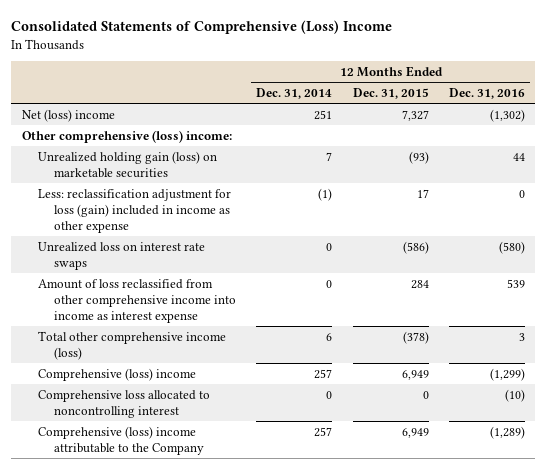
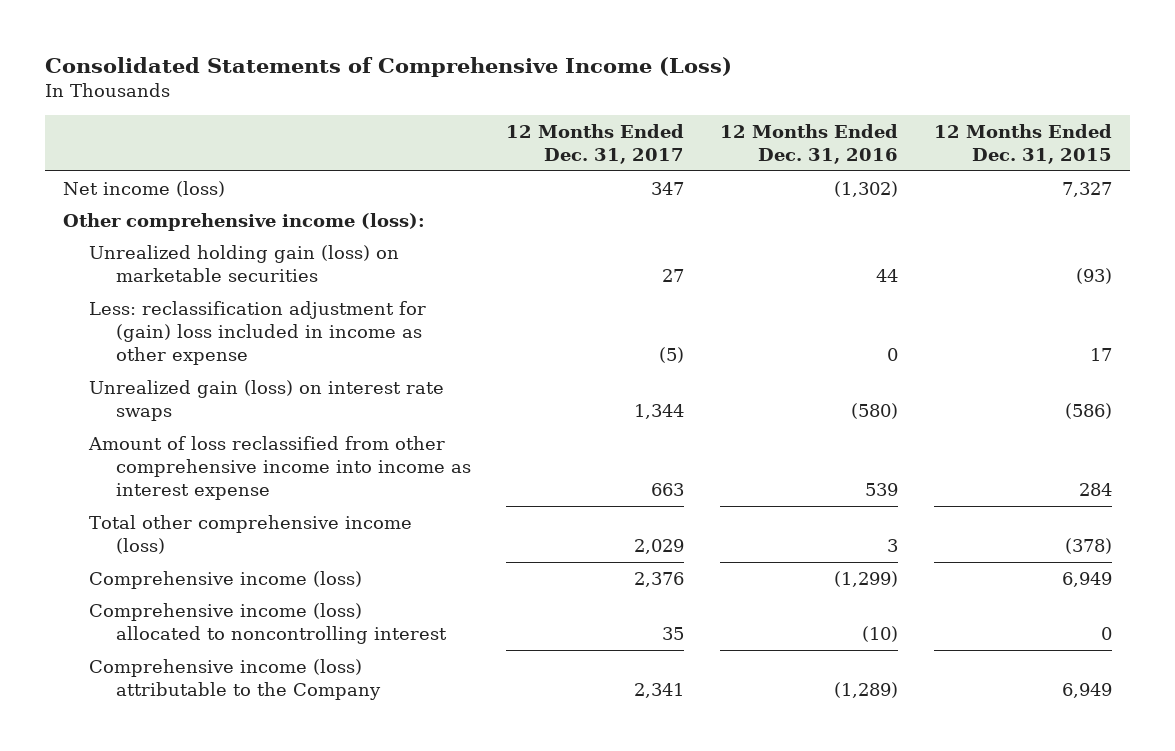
- Consolidated Statements of Comprehensive (Loss) Income
+ Consolidated Statements of Comprehensive Income (Loss)
- | 12 Months Ended Dec. 31, 2014 | 12 Months Ended Dec. 31, 2015 | 12 Months Ended Dec. 31, 2016
+ | 12 Months Ended Dec. 31, 2017 | 12 Months Ended Dec. 31, 2016 | 12 Months Ended Dec. 31, 2015
- Net (loss) income | 251 | 7,327 | (1,302)
- Other comprehensive (loss) income:
+ Net income (loss) | 347 | (1,302) | 7,327
+ Other comprehensive income (loss):
- Less: reclassification adjustment for loss (gain) included in income as other expense | (1) | 17 | 0
- Unrealized loss on interest rate swaps | 0 | (586) | (580)
+ Less: reclassification adjustment for (gain) loss included in income as other expense | (5) | 0 | 17
+ Unrealized gain (loss) on interest rate swaps | 1,344 | (580) | (586)
- Comprehensive (loss) income | 257 | 6,949 | (1,299)
- Comprehensive loss allocated to noncontrolling interest | 0 | 0 | (10)
- Comprehensive (loss) income attributable to the Company | 257 | 6,949 | (1,289)
+ Comprehensive income (loss) | 2,376 | (1,299) | 6,949
+ Comprehensive income (loss) allocated to noncontrolling interest | 35 | (10) | 0
+ Comprehensive income (loss) attributable to the Company | 2,341 | (1,289) | 6,949

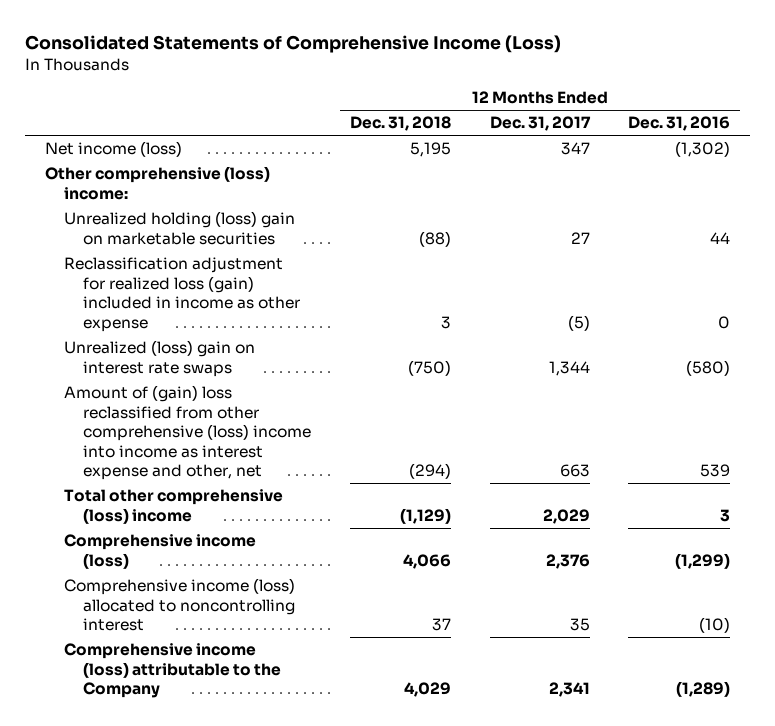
- | 12 Months Ended Dec. 31, 2017 | 12 Months Ended Dec. 31, 2016 | 12 Months Ended Dec. 31, 2015
+ | 12 Months Ended Dec. 31, 2018 | 12 Months Ended Dec. 31, 2017 | 12 Months Ended Dec. 31, 2016
- Other comprehensive income (loss):
- Unrealized holding gain (loss) on marketable securities | 27 | 44 | (93)
- Less: reclassification adjustment for (gain) loss included in income as other expense | (5) | 0 | 17
- Unrealized gain (loss) on interest rate swaps | 1,344 | (580) | (586)
- Amount of loss reclassified from other comprehensive income into income as interest expense | 663 | 539 | 284
- Total other comprehensive income (loss) | 2,029 | 3 | (378)
+ Other comprehensive (loss) income:
+ Unrealized holding (loss) gain on marketable securities | (88) | 27 | 44
+ Reclassification adjustment for realized loss (gain) included in income as other expense | 3 | (5) | 0
+ Unrealized (loss) gain on interest rate swaps | (750) | 1,344 | (580)
+ Amount of (gain) loss reclassified from other comprehensive (loss) income into income as interest expense and other, net | (294) | 663 | 539
+ Total other comprehensive (loss) income | (1,129) | 2,029 | 3

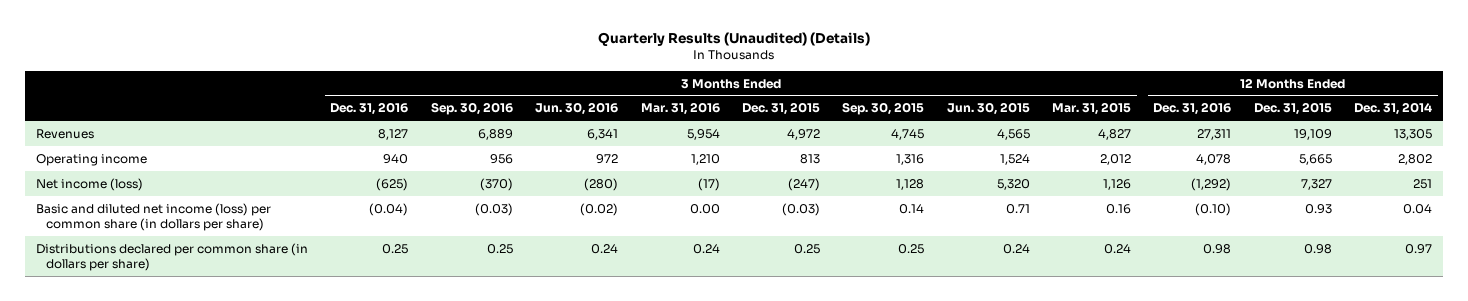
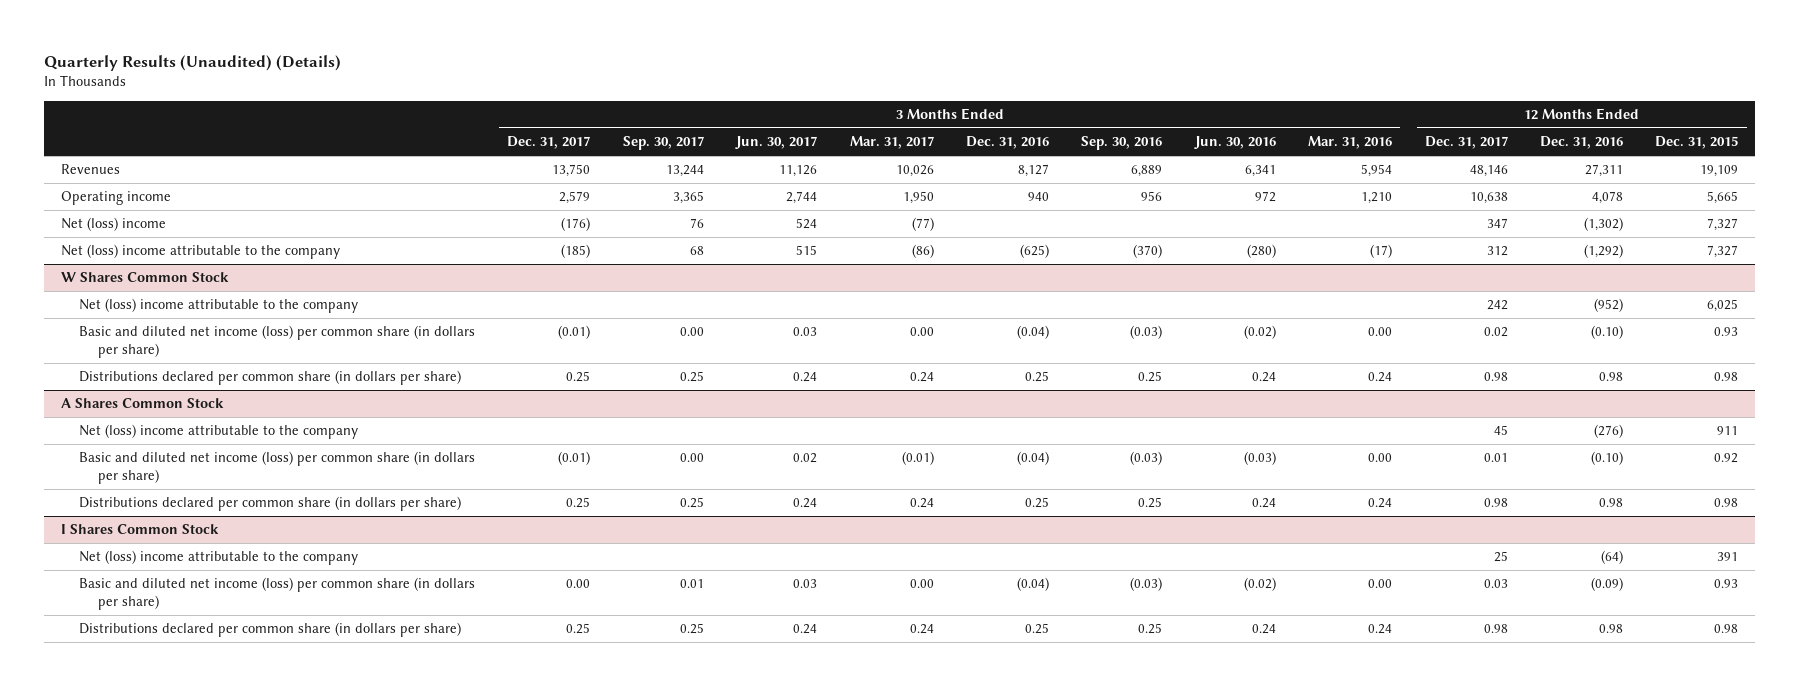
- | 3 Months Ended Dec. 31, 2016 | 3 Months Ended Sep. 30, 2016 | 3 Months Ended Jun. 30, 2016 | 3 Months Ended Mar. 31, 2016 | 3 Months Ended Dec. 31, 2015 | 3 Months Ended Sep. 30, 2015 | 3 Months Ended Jun. 30, 2015 | 3 Months Ended Mar. 31, 2015 | 12 Months Ended Dec. 31, 2016 | 12 Months Ended Dec. 31, 2015 | 12 Months Ended Dec. 31, 2014
+ | 3 Months Ended Dec. 31, 2017 | 3 Months Ended Sep. 30, 2017 | 3 Months Ended Jun. 30, 2017 | 3 Months Ended Mar. 31, 2017 | 3 Months Ended Dec. 31, 2016 | 3 Months Ended Sep. 30, 2016 | 3 Months Ended Jun. 30, 2016 | 3 Months Ended Mar. 31, 2016 | 12 Months Ended Dec. 31, 2017 | 12 Months Ended Dec. 31, 2016 | 12 Months Ended Dec. 31, 2015
- Net income (loss) | (625) | (370) | (280) | (17) | (247) | 1,128 | 5,320 | 1,126 | (1,292) | 7,327 | 251
+ Net (loss) income | (176) | 76 | 524 | (77) | | | | | 347 | (1,302) | 7,327
+ Net (loss) income attributable to the company | (185) | 68 | 515 | (86) | (625) | (370) | (280) | (17) | 312 | (1,292) | 7,327
+ W Shares Common Stock
+ Net (loss) income attributable to the company | | | | | | | | | 242 | (952) | 6,025
+ A Shares Common Stock
+ Net (loss) income attributable to the company | | | | | | | | | 45 | (276) | 911
+ Basic and diluted net income (loss) per common share (in dollars per share) | (0.01) | 0.00 | 0.02 | (0.01) | (0.04) | (0.03) | (0.03) | 0.00 | 0.01 | (0.10) | 0.92
+ Distributions declared per common share (in dollars per share) | 0.25 | 0.25 | 0.24 | 0.24 | 0.25 | 0.25 | 0.24 | 0.24 | 0.98 | 0.98 | 0.98
+ I Shares Common Stock
+ Net (loss) income attributable to the company | | | | | | | | | 25 | (64) | 391
+ Basic and diluted net income (loss) per common share (in dollars per share) | 0.00 | 0.01 | 0.03 | 0.00 | (0.04) | (0.03) | (0.02) | 0.00 | 0.03 | (0.09) | 0.93
+ Distributions declared per common share (in dollars per share) | 0.25 | 0.25 | 0.24 | 0.24 | 0.25 | 0.25 | 0.24 | 0.24 | 0.98 | 0.98 | 0.98

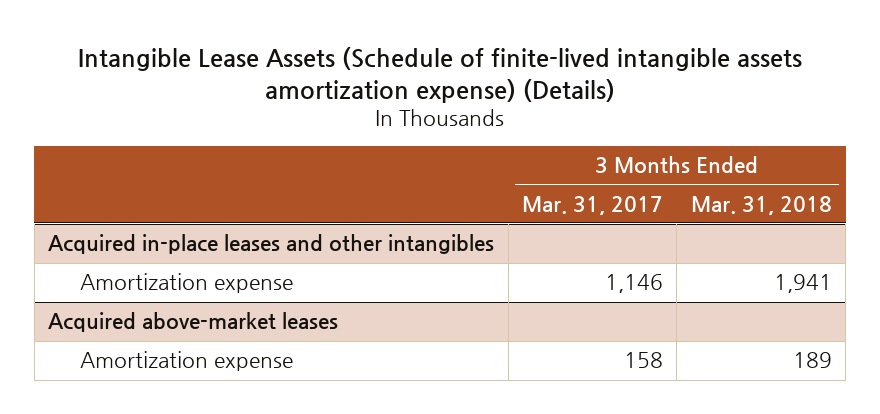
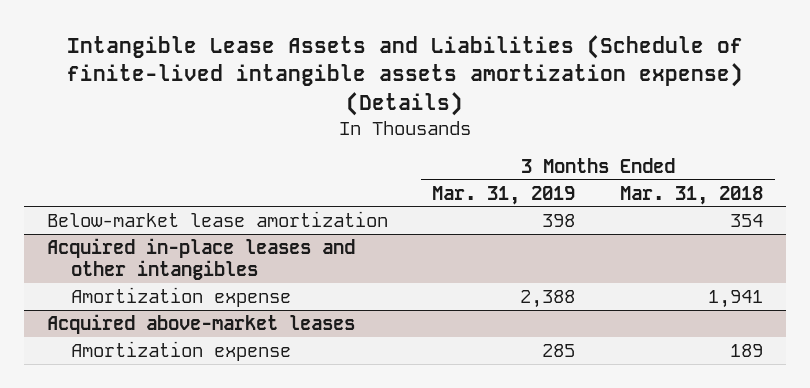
- Intangible Lease Assets (Schedule of finite-lived intangible assets amortization expense) (Details)
+ Intangible Lease Assets and Liabilities (Schedule of finite-lived intangible assets amortization expense) (Details)
- | 3 Months Ended Mar. 31, 2017 | 3 Months Ended Mar. 31, 2018
+ | 3 Months Ended Mar. 31, 2019 | 3 Months Ended Mar. 31, 2018
+ Below-market lease amortization | 398 | 354

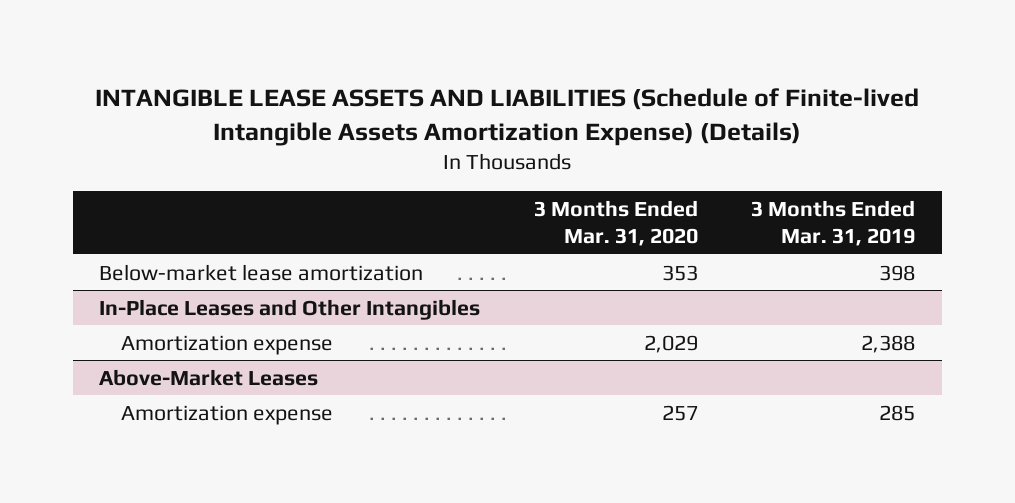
- Intangible Lease Assets and Liabilities (Schedule of finite-lived intangible assets amortization expense) (Details)
+ INTANGIBLE LEASE ASSETS AND LIABILITIES (Schedule of Finite-lived Intangible Assets Amortization Expense) (Details)
- | 3 Months Ended Mar. 31, 2019 | 3 Months Ended Mar. 31, 2018
+ | 3 Months Ended Mar. 31, 2020 | 3 Months Ended Mar. 31, 2019
- Acquired in-place leases and other intangibles
+ In-Place Leases and Other Intangibles
- Acquired above-market leases
+ Above-Market Leases

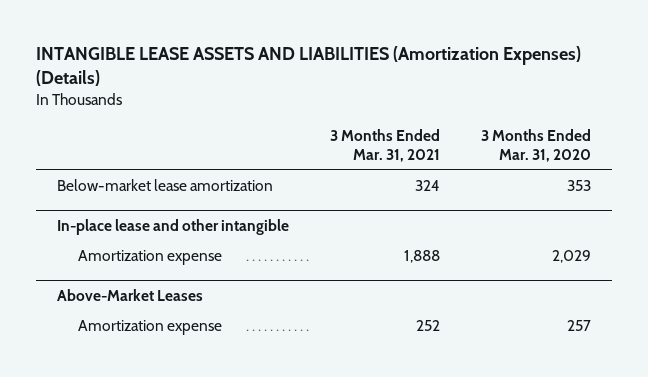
- INTANGIBLE LEASE ASSETS AND LIABILITIES (Schedule of Finite-lived Intangible Assets Amortization Expense) (Details)
+ INTANGIBLE LEASE ASSETS AND LIABILITIES (Amortization Expenses) (Details)
- | 3 Months Ended Mar. 31, 2020 | 3 Months Ended Mar. 31, 2019
+ | 3 Months Ended Mar. 31, 2021 | 3 Months Ended Mar. 31, 2020
- In-Place Leases and Other Intangibles
+ In-place lease and other intangible

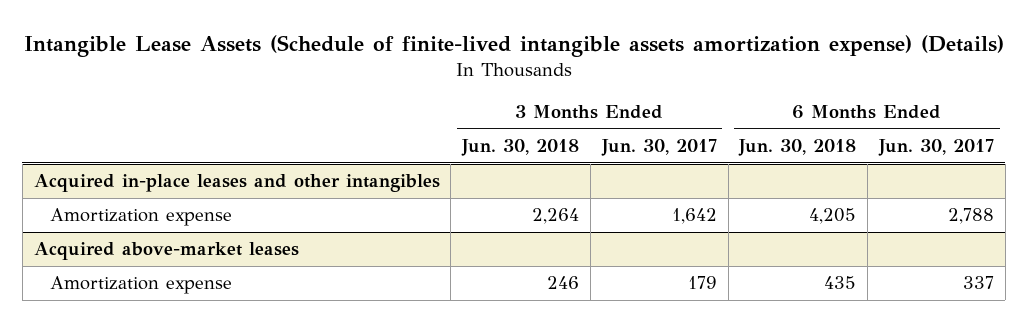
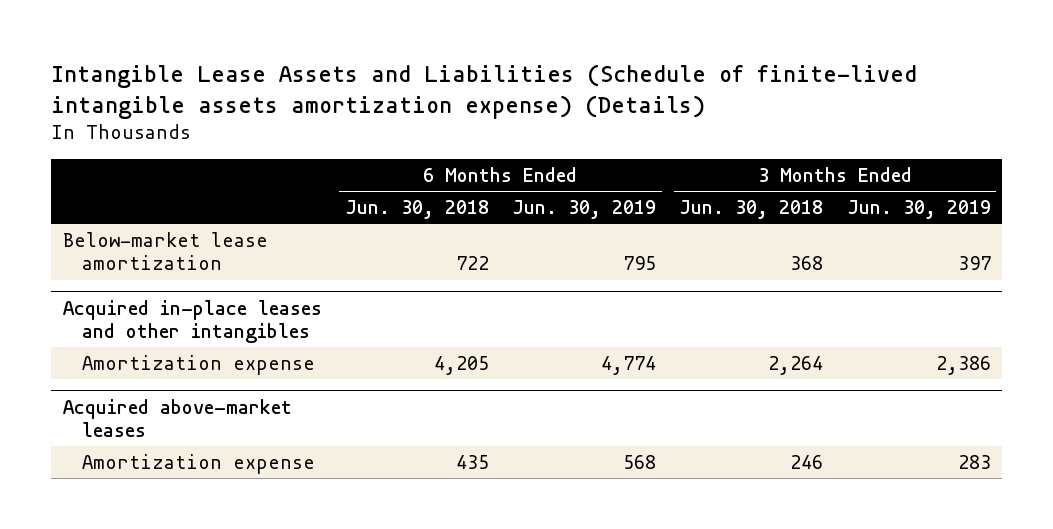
- Intangible Lease Assets (Schedule of finite-lived intangible assets amortization expense) (Details)
+ Intangible Lease Assets and Liabilities (Schedule of finite-lived intangible assets amortization expense) (Details)
- | 3 Months Ended Jun. 30, 2018 | 3 Months Ended Jun. 30, 2017 | 6 Months Ended Jun. 30, 2018 | 6 Months Ended Jun. 30, 2017
+ | 6 Months Ended Jun. 30, 2018 | 6 Months Ended Jun. 30, 2019 | 3 Months Ended Jun. 30, 2018 | 3 Months Ended Jun. 30, 2019
+ Below-market lease amortization | 722 | 795 | 368 | 397

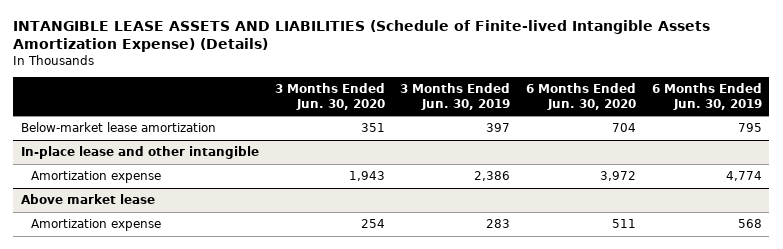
- Intangible Lease Assets and Liabilities (Schedule of finite-lived intangible assets amortization expense) (Details)
+ INTANGIBLE LEASE ASSETS AND LIABILITIES (Schedule of Finite-lived Intangible Assets Amortization Expense) (Details)
- | 6 Months Ended Jun. 30, 2018 | 6 Months Ended Jun. 30, 2019 | 3 Months Ended Jun. 30, 2018 | 3 Months Ended Jun. 30, 2019
+ | 3 Months Ended Jun. 30, 2020 | 3 Months Ended Jun. 30, 2019 | 6 Months Ended Jun. 30, 2020 | 6 Months Ended Jun. 30, 2019
- Acquired in-place leases and other intangibles
+ In-place lease and other intangible
- Acquired above-market leases
+ Above market lease

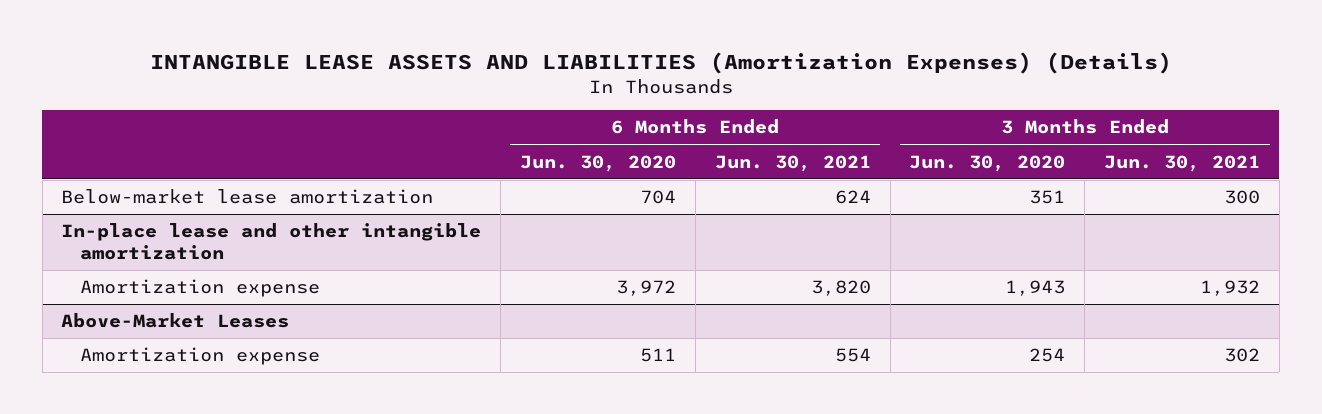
- INTANGIBLE LEASE ASSETS AND LIABILITIES (Schedule of Finite-lived Intangible Assets Amortization Expense) (Details)
+ INTANGIBLE LEASE ASSETS AND LIABILITIES (Amortization Expenses) (Details)
- | 3 Months Ended Jun. 30, 2020 | 3 Months Ended Jun. 30, 2019 | 6 Months Ended Jun. 30, 2020 | 6 Months Ended Jun. 30, 2019
+ | 6 Months Ended Jun. 30, 2020 | 6 Months Ended Jun. 30, 2021 | 3 Months Ended Jun. 30, 2020 | 3 Months Ended Jun. 30, 2021
- In-place lease and other intangible
+ In-place lease and other intangible amortization
- Above market lease
+ Above-Market Leases

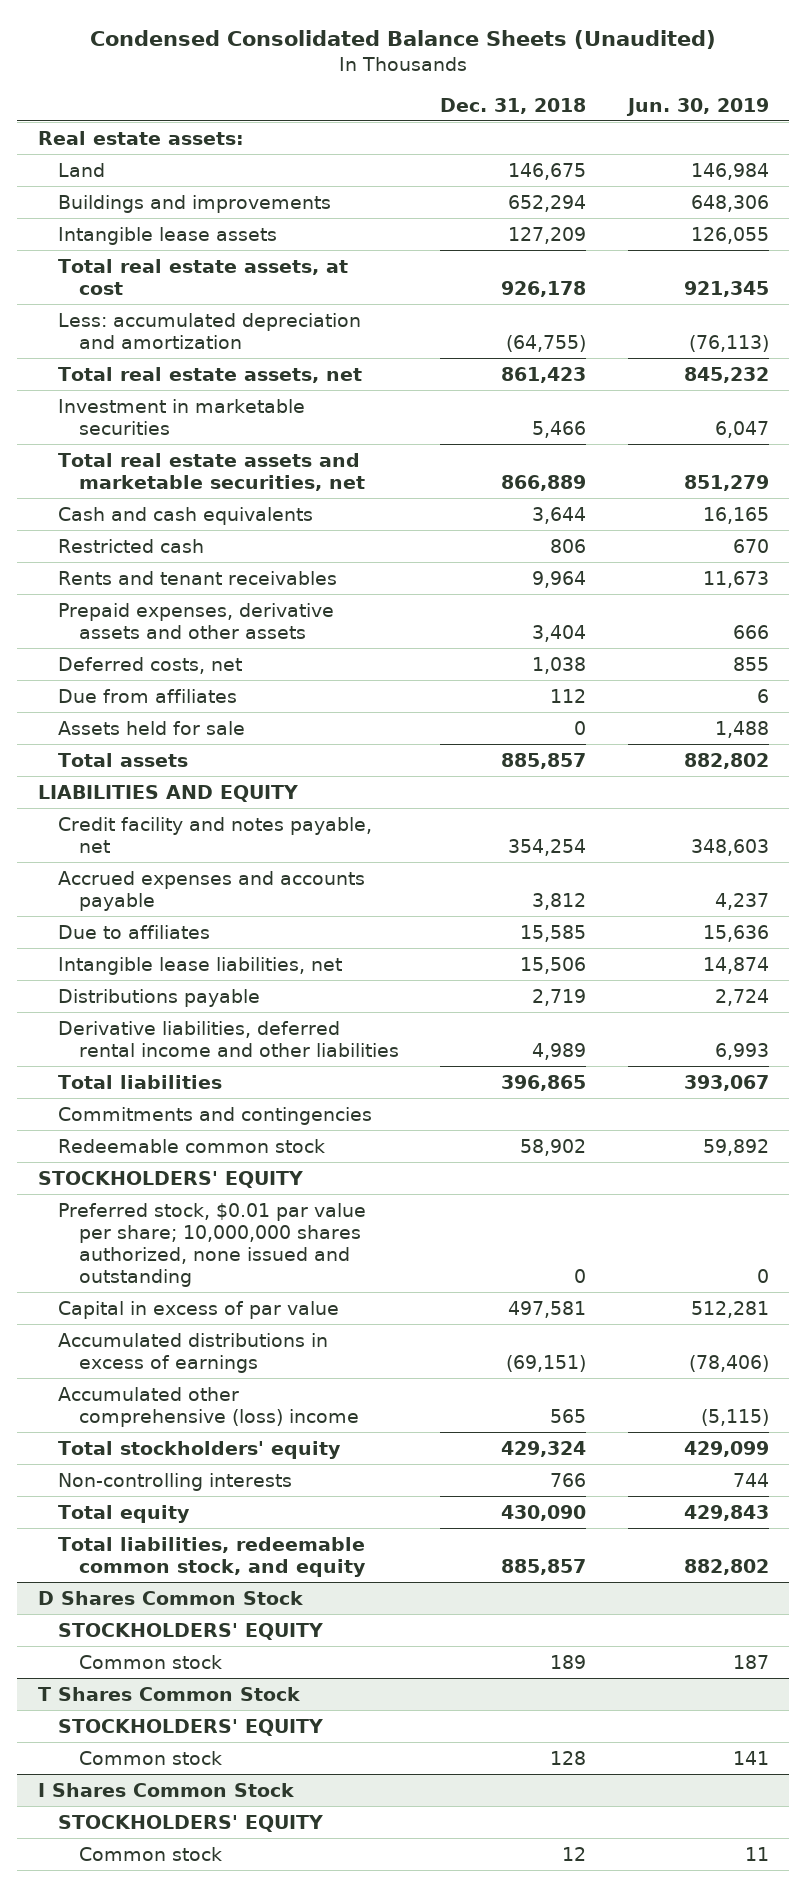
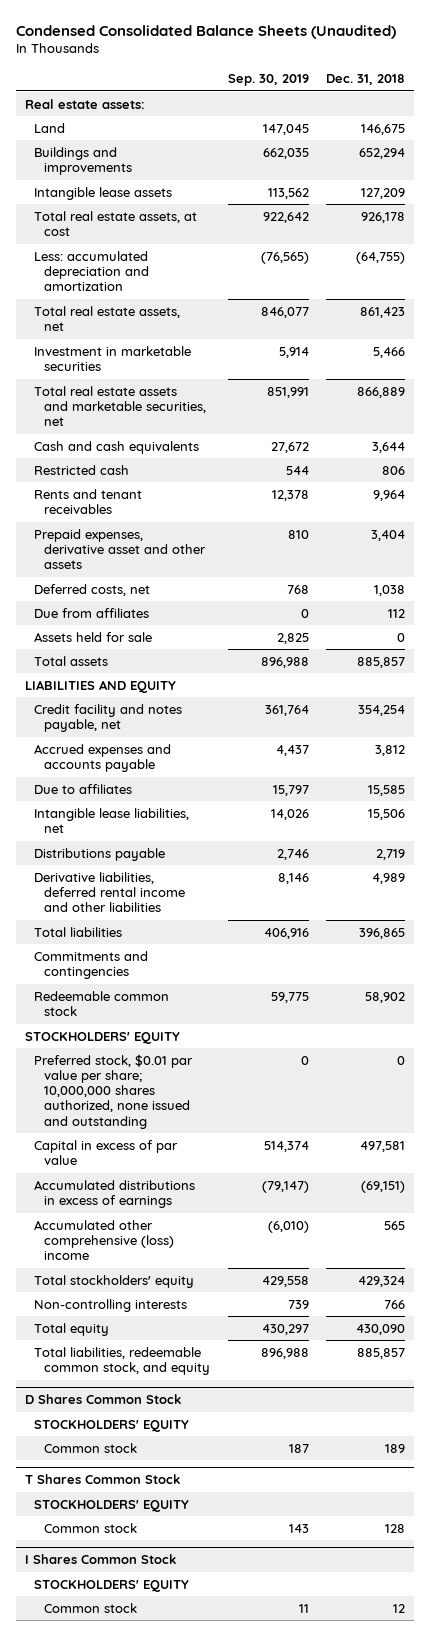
- | Dec. 31, 2018 | Jun. 30, 2019
+ | Sep. 30, 2019 | Dec. 31, 2018
- Prepaid expenses, derivative assets and other assets | 3,404 | 666
+ Prepaid expenses, derivative asset and other assets | 810 | 3,404

